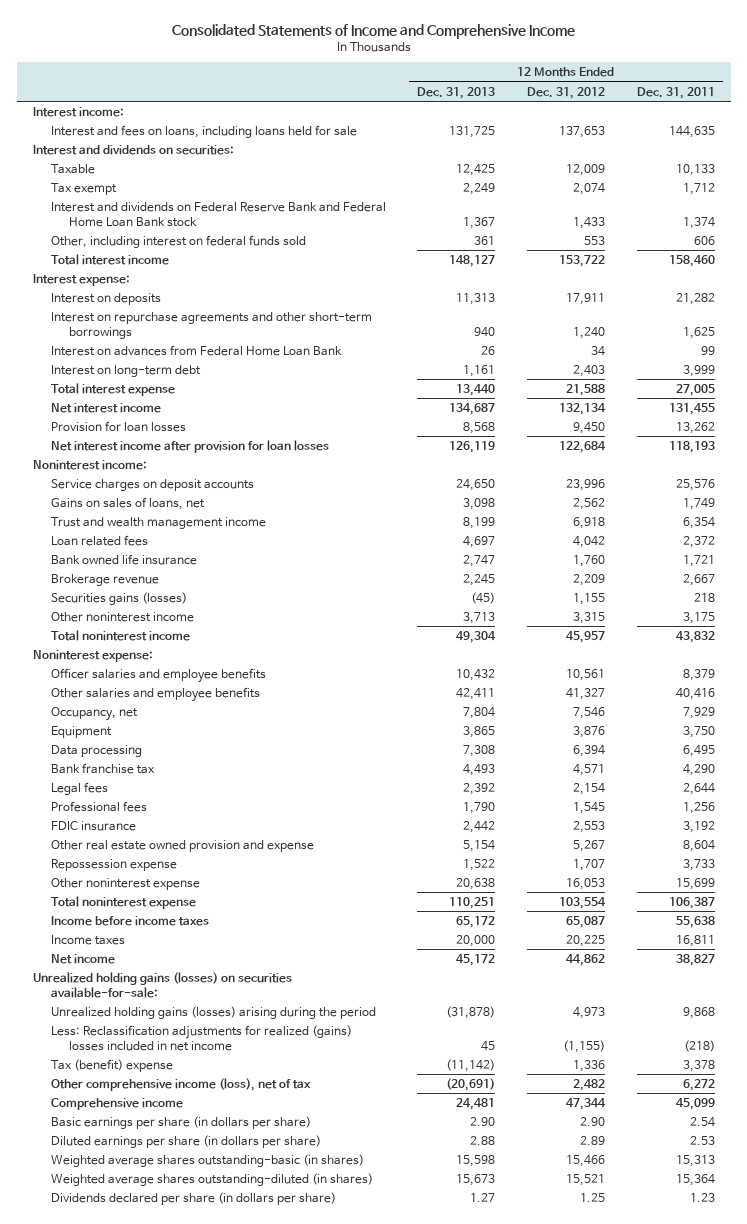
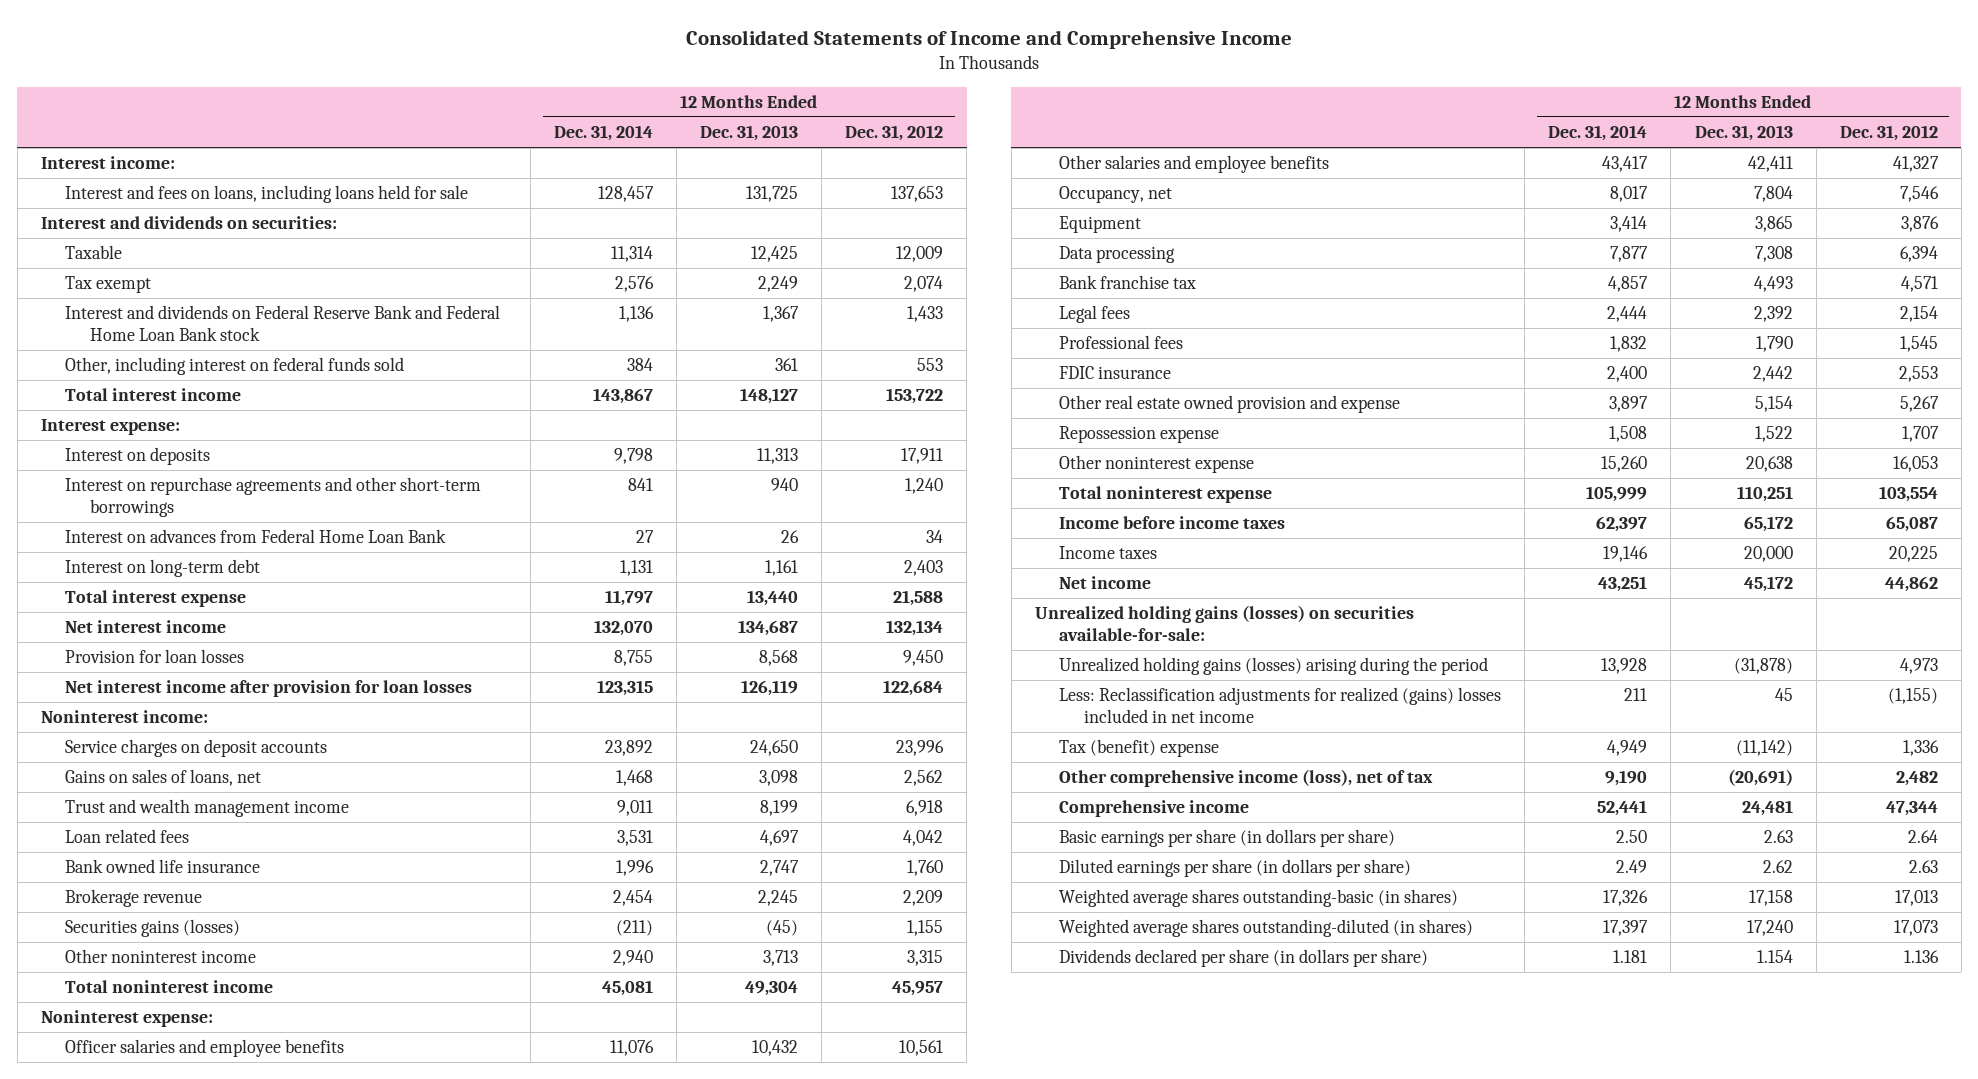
- | 12 Months Ended Dec. 31, 2013 | 12 Months Ended Dec. 31, 2012 | 12 Months Ended Dec. 31, 2011
+ | 12 Months Ended Dec. 31, 2014 | 12 Months Ended Dec. 31, 2013 | 12 Months Ended Dec. 31, 2012
- Basic earnings per share (in dollars per share) | 2.90 | 2.90 | 2.54
- Diluted earnings per share (in dollars per share) | 2.88 | 2.89 | 2.53
- Weighted average shares outstanding-basic (in shares) | 15,598 | 15,466 | 15,313
- Weighted average shares outstanding-diluted (in shares) | 15,673 | 15,521 | 15,364
- Dividends declared per share (in dollars per share) | 1.27 | 1.25 | 1.23
+ Basic earnings per share (in dollars per share) | 2.50 | 2.63 | 2.64
+ Diluted earnings per share (in dollars per share) | 2.49 | 2.62 | 2.63
+ Weighted average shares outstanding-basic (in shares) | 17,326 | 17,158 | 17,013
+ Weighted average shares outstanding-diluted (in shares) | 17,397 | 17,240 | 17,073
+ Dividends declared per share (in dollars per share) | 1.181 | 1.154 | 1.136

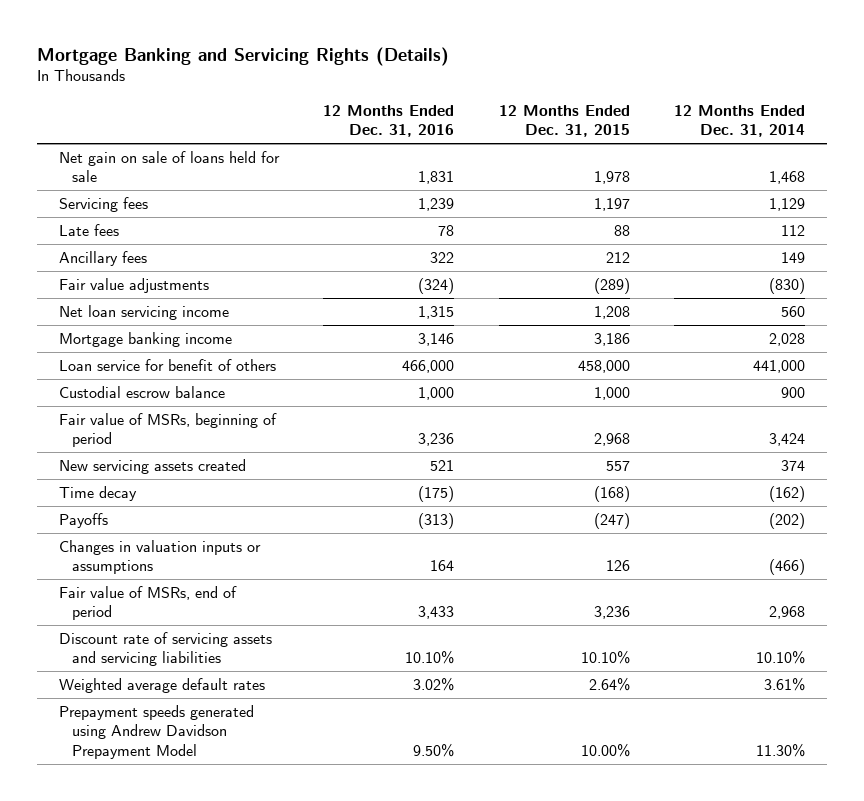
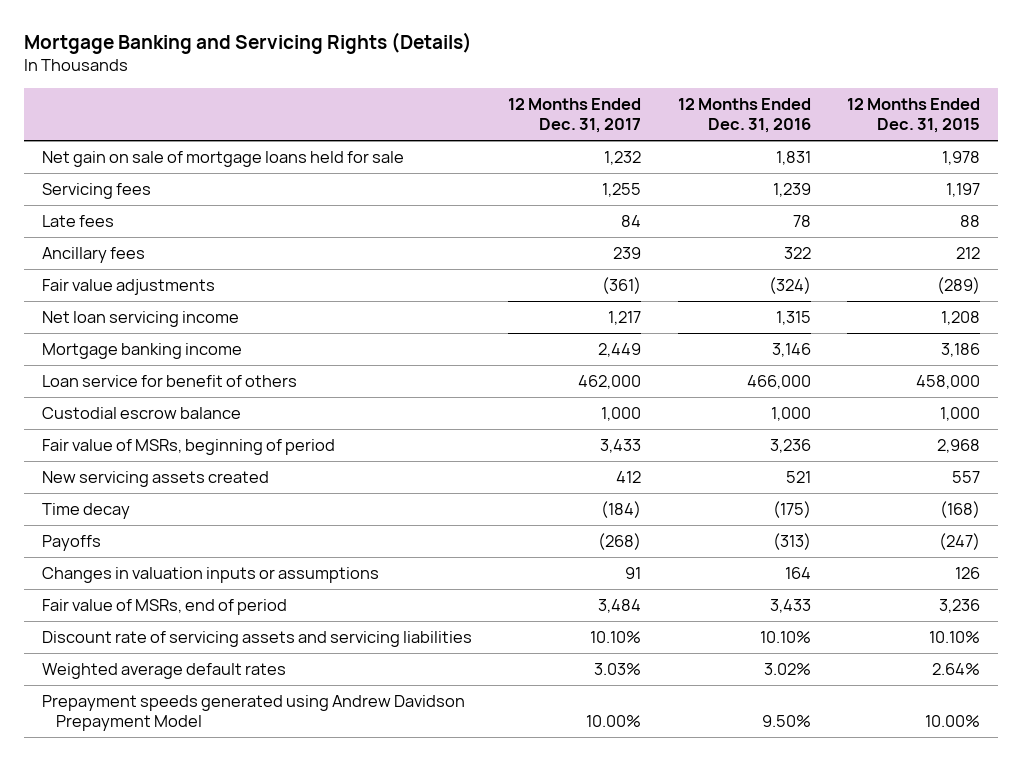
- | 12 Months Ended Dec. 31, 2016 | 12 Months Ended Dec. 31, 2015 | 12 Months Ended Dec. 31, 2014
+ | 12 Months Ended Dec. 31, 2017 | 12 Months Ended Dec. 31, 2016 | 12 Months Ended Dec. 31, 2015
- Net gain on sale of loans held for sale | 1,831 | 1,978 | 1,468
+ Net gain on sale of mortgage loans held for sale | 1,232 | 1,831 | 1,978

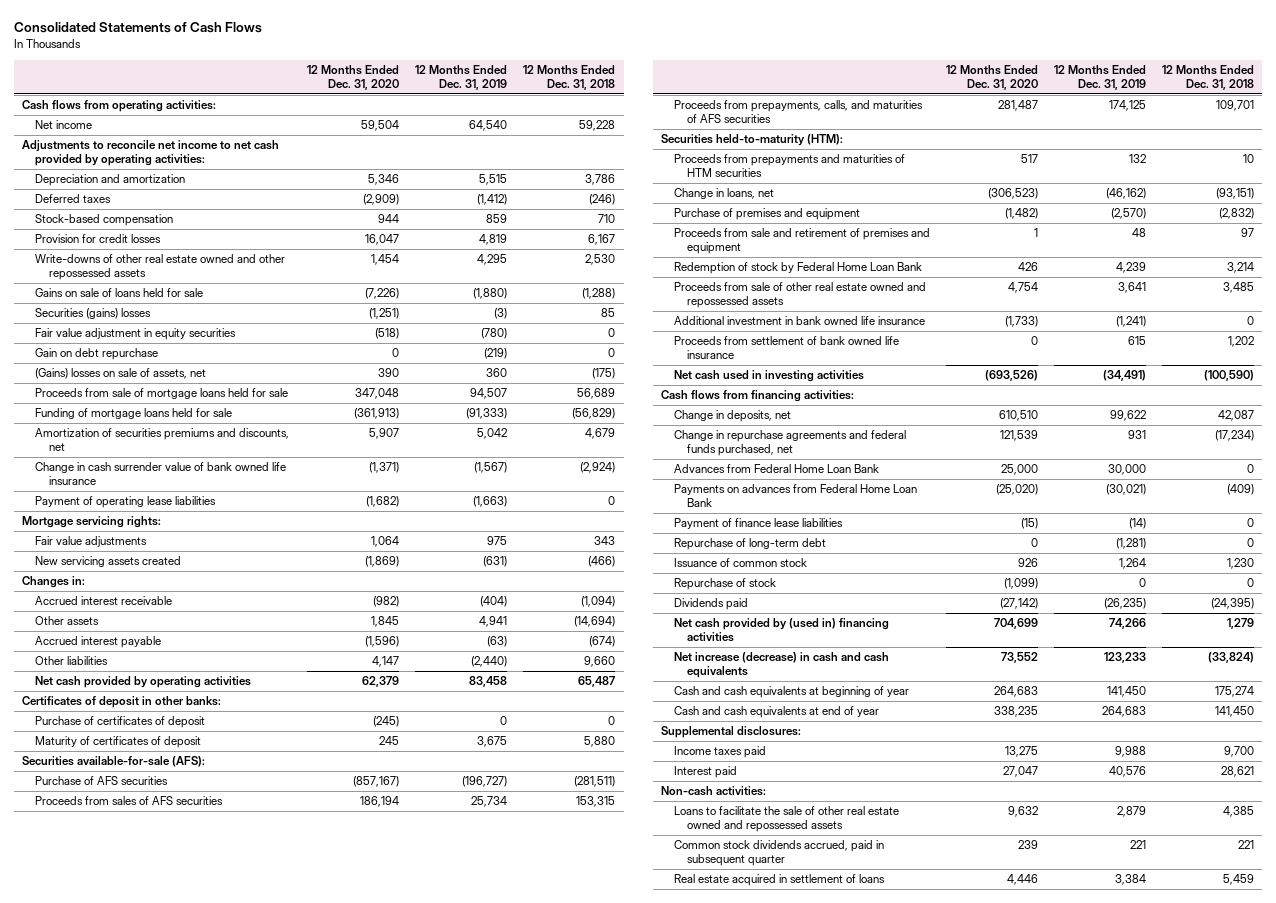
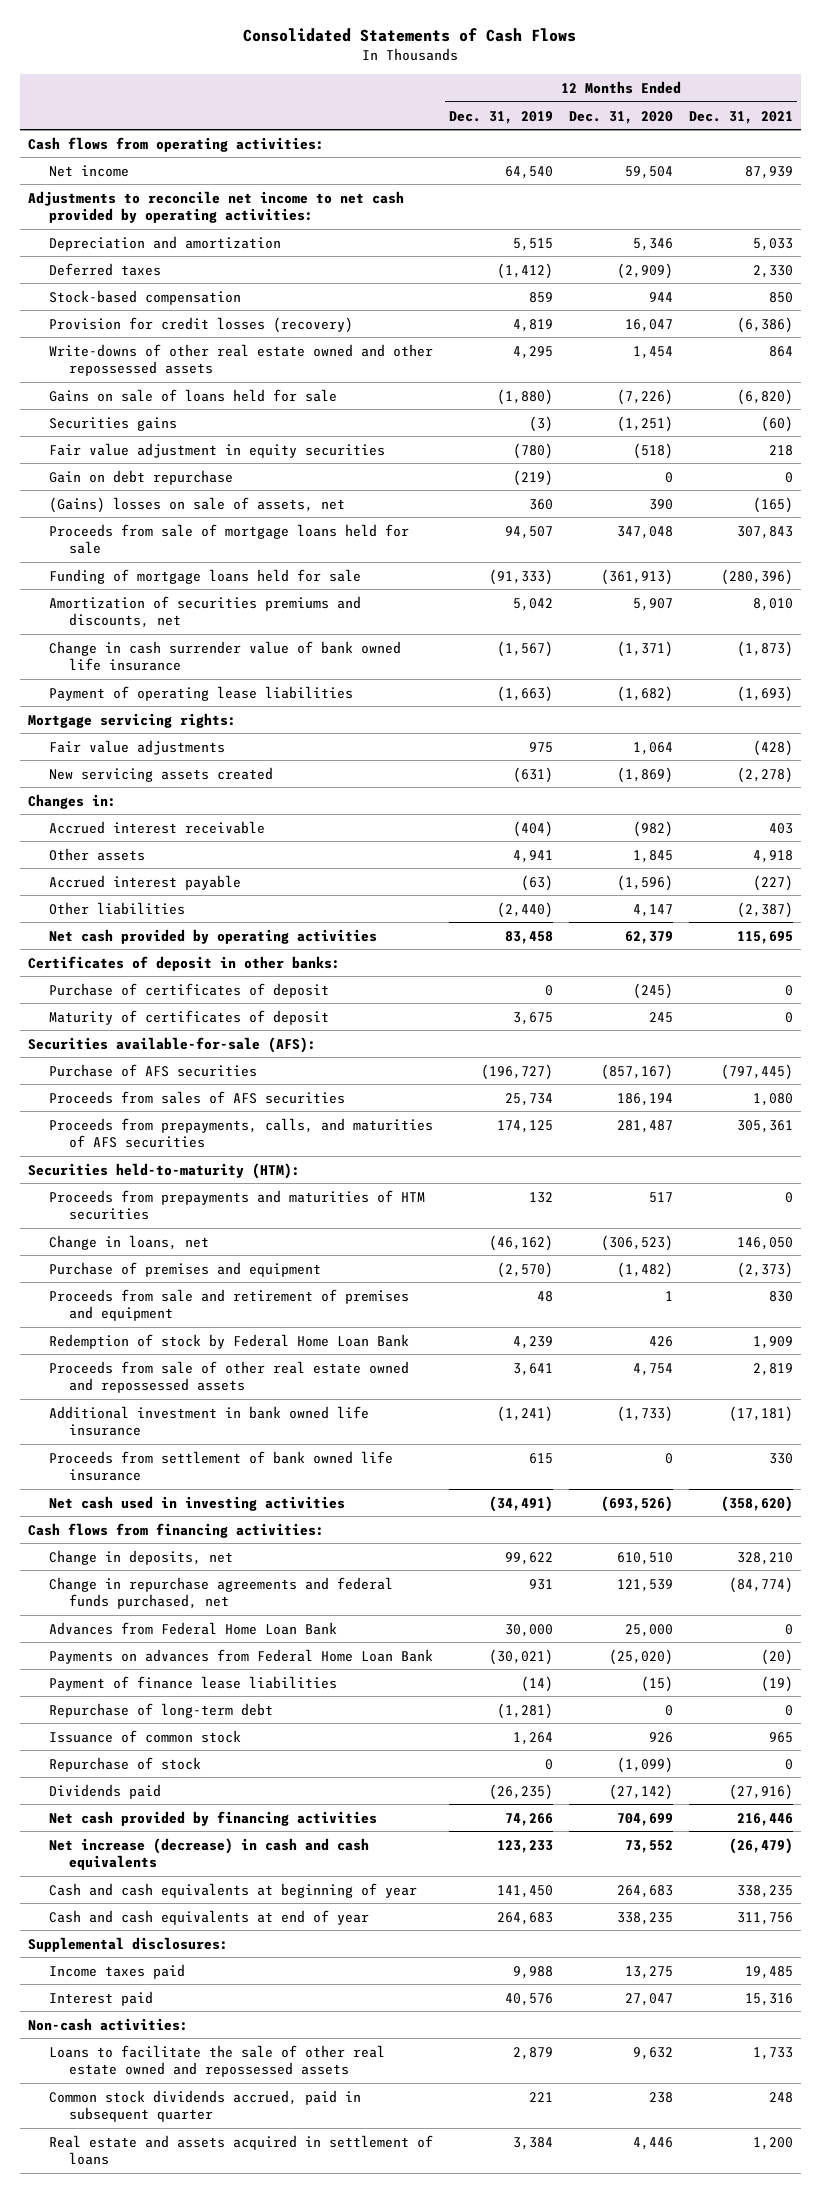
- | 12 Months Ended Dec. 31, 2020 | 12 Months Ended Dec. 31, 2019 | 12 Months Ended Dec. 31, 2018
+ | 12 Months Ended Dec. 31, 2019 | 12 Months Ended Dec. 31, 2020 | 12 Months Ended Dec. 31, 2021
- Provision for credit losses | 16,047 | 4,819 | 6,167
+ Provision for credit losses (recovery) | 4,819 | 16,047 | (6,386)
- Securities (gains) losses | (1,251) | (3) | 85
+ Securities gains | (3) | (1,251) | (60)
- Net cash provided by (used in) financing activities | 704,699 | 74,266 | 1,279
+ Net cash provided by financing activities | 74,266 | 704,699 | 216,446
- Common stock dividends accrued, paid in subsequent quarter | 239 | 221 | 221
- Real estate acquired in settlement of loans | 4,446 | 3,384 | 5,459
+ Common stock dividends accrued, paid in subsequent quarter | 221 | 238 | 248
+ Real estate and assets acquired in settlement of loans | 3,384 | 4,446 | 1,200

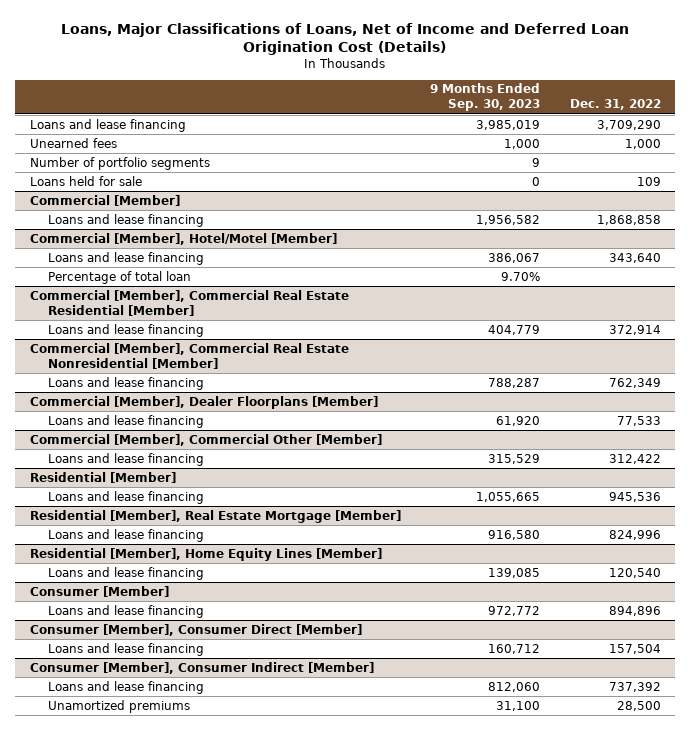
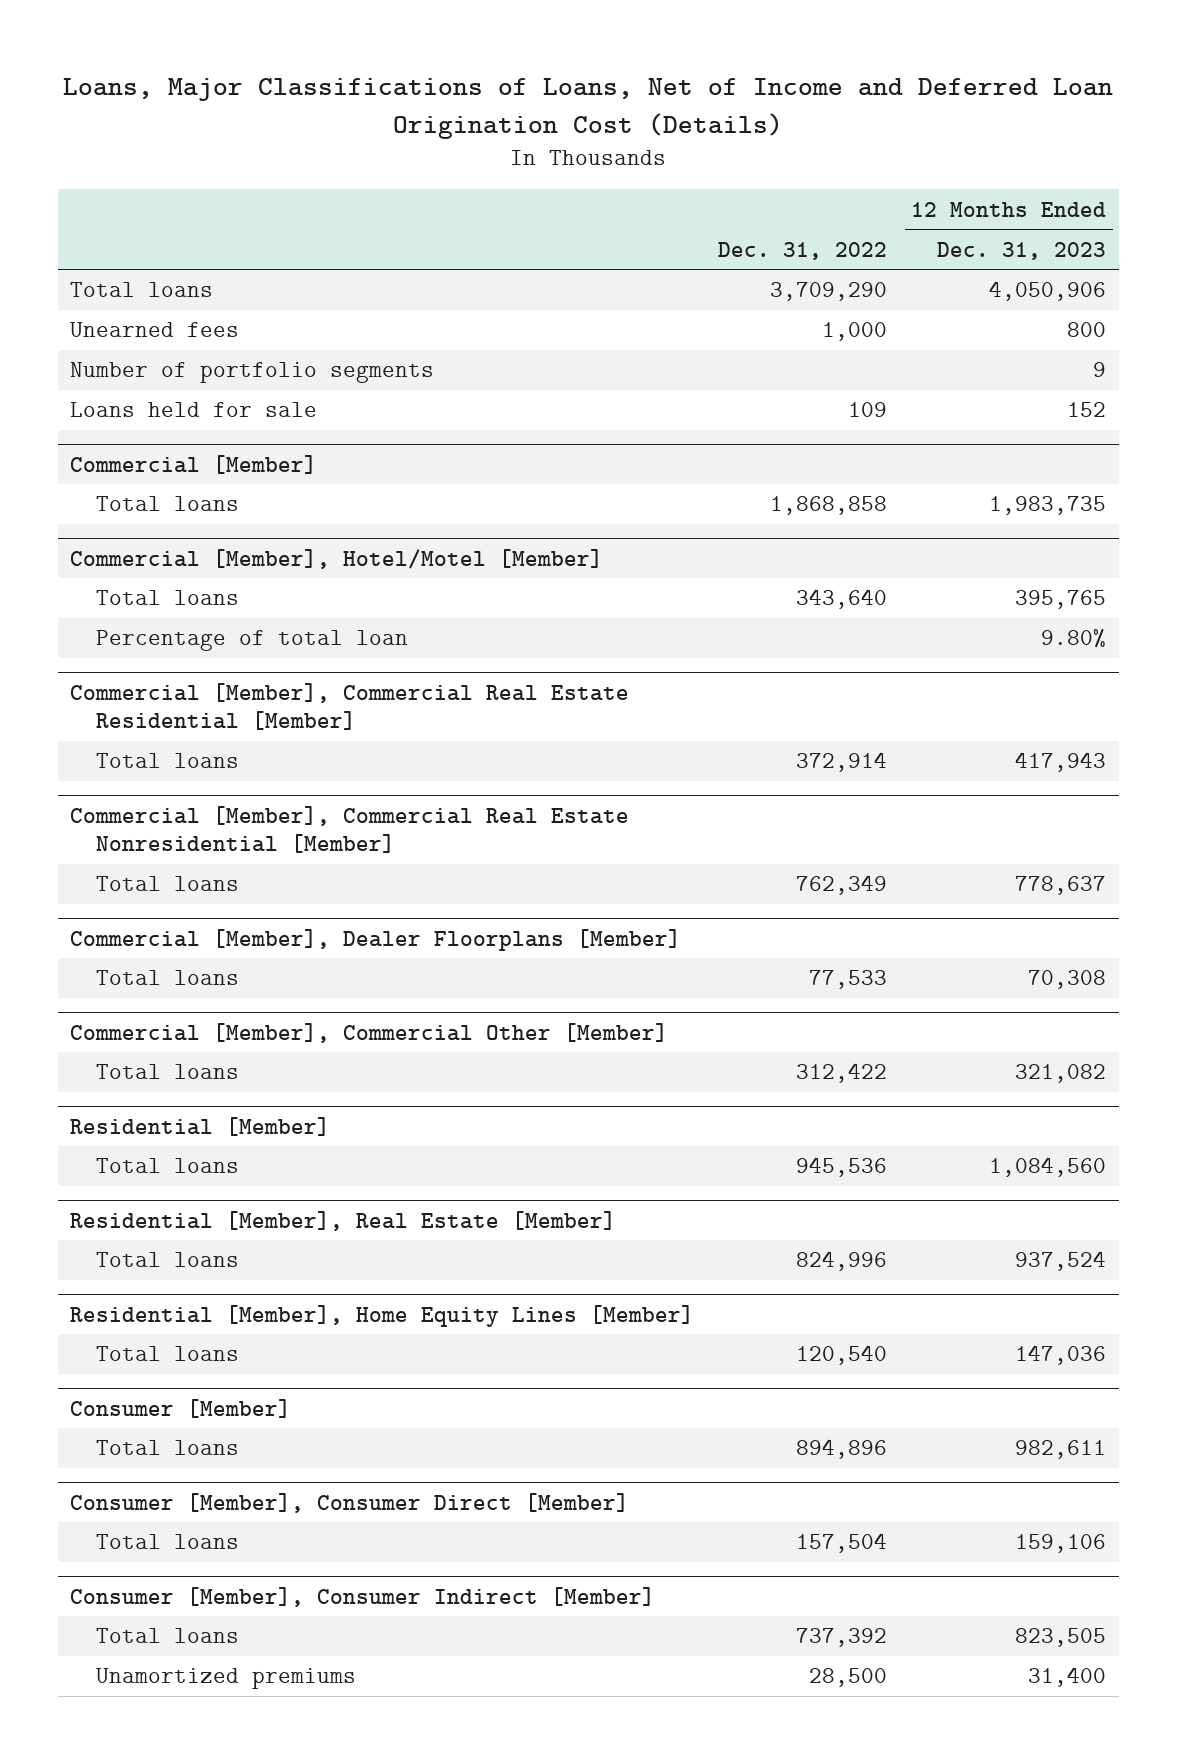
- | 9 Months Ended Sep. 30, 2023 | Dec. 31, 2022
+ | Dec. 31, 2022 | 12 Months Ended Dec. 31, 2023
- Loans and lease financing | 3,985,019 | 3,709,290
+ Total loans | 3,709,290 | 4,050,906
@ Commercial [Member]
- Loans and lease financing | 1,956,582 | 1,868,858
+ Total loans | 1,868,858 | 1,983,735
@ Commercial [Member], Hotel/Motel [Member]
- Loans and lease financing | 386,067 | 343,640
+ Total loans | 343,640 | 395,765
@ Commercial [Member], Commercial Real Estate Residential [Member]
- Loans and lease financing | 404,779 | 372,914
+ Total loans | 372,914 | 417,943
@ Commercial [Member], Commercial Real Estate Nonresidential [Member]
- Loans and lease financing | 788,287 | 762,349
+ Total loans | 762,349 | 778,637
@ Commercial [Member], Dealer Floorplans [Member]
- Loans and lease financing | 61,920 | 77,533
+ Total loans | 77,533 | 70,308
@ Commercial [Member], Commercial Other [Member]
- Loans and lease financing | 315,529 | 312,422
+ Total loans | 312,422 | 321,082
@ Residential [Member]
- Loans and lease financing | 1,055,665 | 945,536
- Residential [Member], Real Estate Mortgage [Member]
- Loans and lease financing | 916,580 | 824,996
@ Residential [Member]
+ Total loans | 945,536 | 1,084,560
+ Residential [Member], Real Estate [Member]
+ Total loans | 824,996 | 937,524
@ Residential [Member], Home Equity Lines [Member]
- Loans and lease financing | 139,085 | 120,540
+ Total loans | 120,540 | 147,036
@ Consumer [Member]
- Loans and lease financing | 972,772 | 894,896
+ Total loans | 894,896 | 982,611
@ Consumer [Member], Consumer Direct [Member]
- Loans and lease financing | 160,712 | 157,504
+ Total loans | 157,504 | 159,106
@ Consumer [Member], Consumer Indirect [Member]
- Loans and lease financing | 812,060 | 737,392
+ Total loans | 737,392 | 823,505

